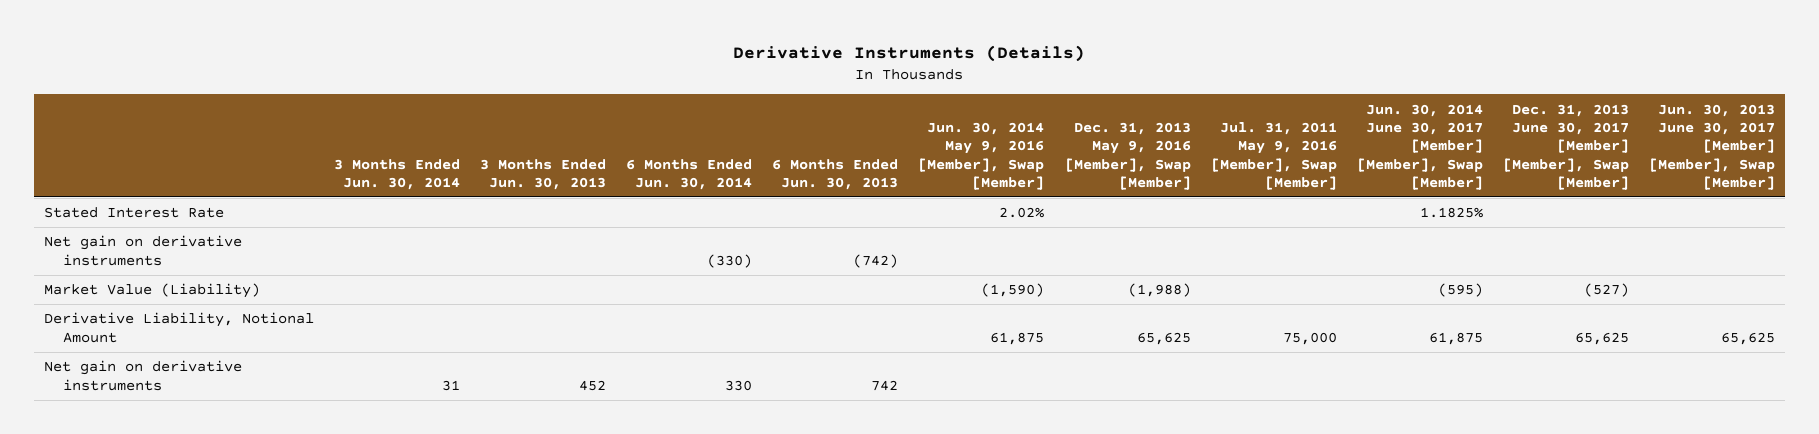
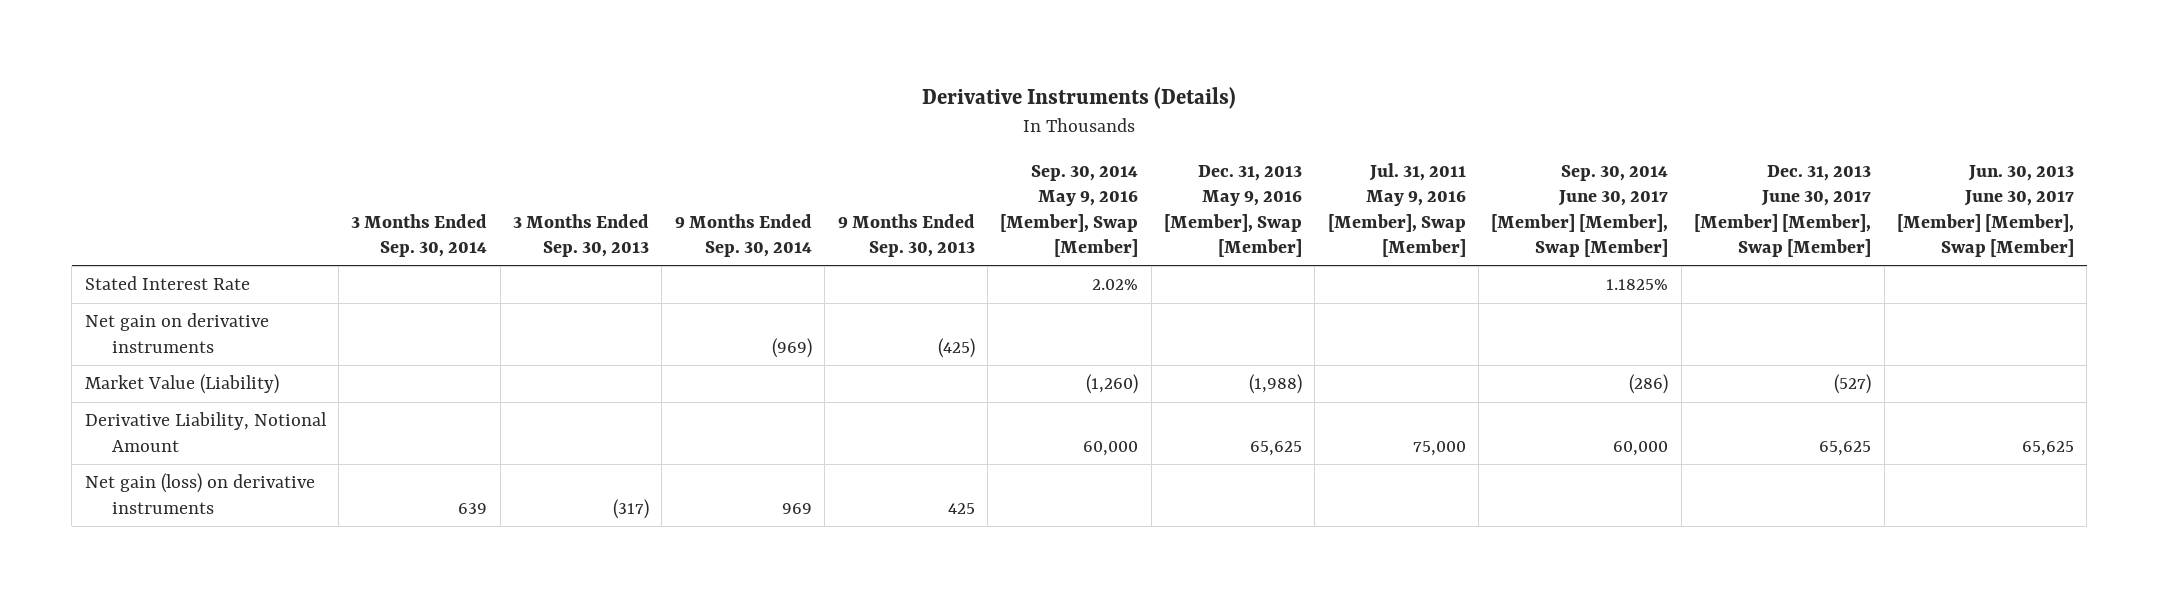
- | 3 Months Ended Jun. 30, 2014 | 3 Months Ended Jun. 30, 2013 | 6 Months Ended Jun. 30, 2014 | 6 Months Ended Jun. 30, 2013 | Jun. 30, 2014 May 9, 2016 [Member], Swap [Member] | Dec. 31, 2013 May 9, 2016 [Member], Swap [Member] | Jul. 31, 2011 May 9, 2016 [Member], Swap [Member] | Jun. 30, 2014 June 30, 2017 [Member] [Member], Swap [Member] | Dec. 31, 2013 June 30, 2017 [Member] [Member], Swap [Member] | Jun. 30, 2013 June 30, 2017 [Member] [Member], Swap [Member]
+ | 3 Months Ended Sep. 30, 2014 | 3 Months Ended Sep. 30, 2013 | 9 Months Ended Sep. 30, 2014 | 9 Months Ended Sep. 30, 2013 | Sep. 30, 2014 May 9, 2016 [Member], Swap [Member] | Dec. 31, 2013 May 9, 2016 [Member], Swap [Member] | Jul. 31, 2011 May 9, 2016 [Member], Swap [Member] | Sep. 30, 2014 June 30, 2017 [Member] [Member], Swap [Member] | Dec. 31, 2013 June 30, 2017 [Member] [Member], Swap [Member] | Jun. 30, 2013 June 30, 2017 [Member] [Member], Swap [Member]
- Net gain on derivative instruments | 31 | 452 | 330 | 742 | | | | | |
+ Net gain (loss) on derivative instruments | 639 | (317) | 969 | 425 | | | | | |

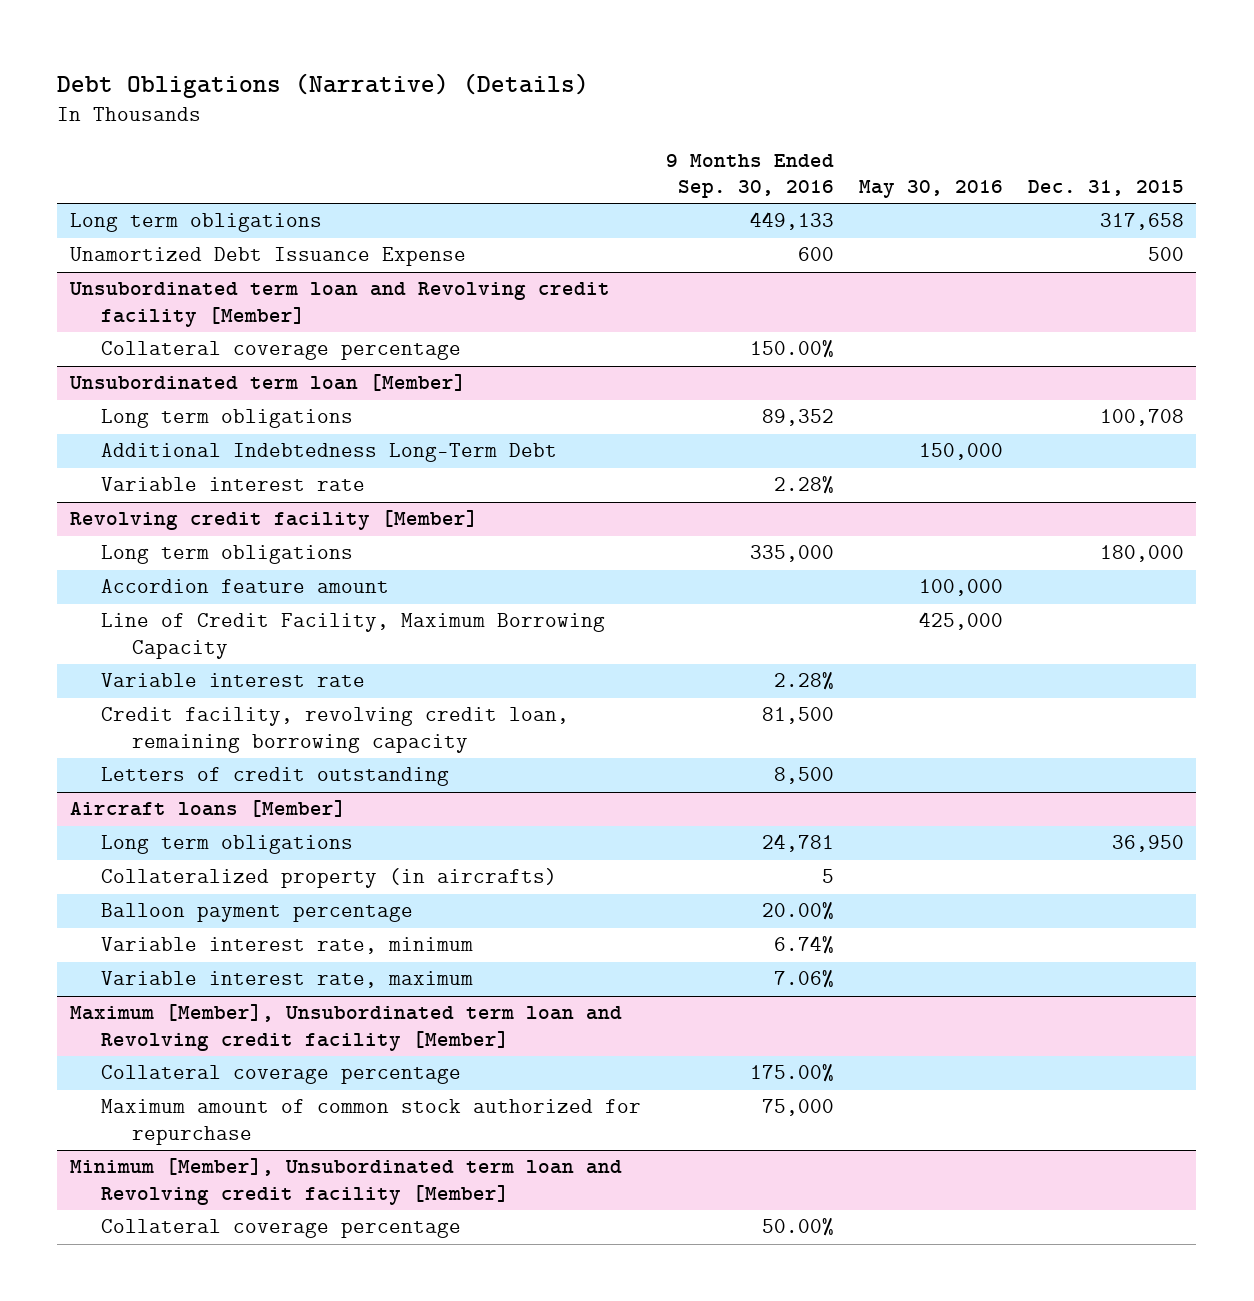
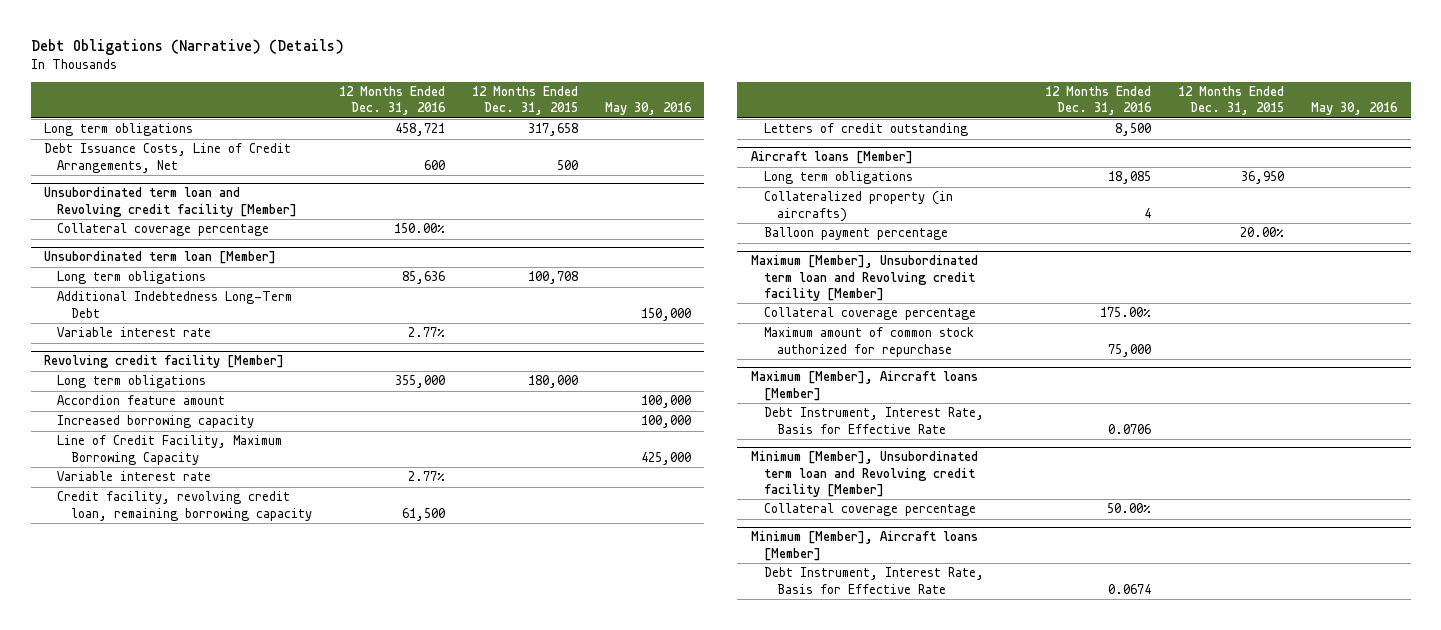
- | 9 Months Ended Sep. 30, 2016 | May 30, 2016 | Dec. 31, 2015
+ | 12 Months Ended Dec. 31, 2016 | 12 Months Ended Dec. 31, 2015 | May 30, 2016
- Unamortized Debt Issuance Expense | 600 | | 500
+ Debt Issuance Costs, Line of Credit Arrangements, Net | 600 | 500 |
@ Revolving credit facility [Member]
+ Increased borrowing capacity | | | 100,000
@ Aircraft loans [Member]
- Variable interest rate, minimum | 6.74% | |
- Variable interest rate, maximum | 7.06% | |
+ Maximum [Member], Aircraft loans [Member]
+ Debt Instrument, Interest Rate, Basis for Effective Rate | 0.0706 | |
+ Minimum [Member], Aircraft loans [Member]
+ Debt Instrument, Interest Rate, Basis for Effective Rate | 0.0674 | |

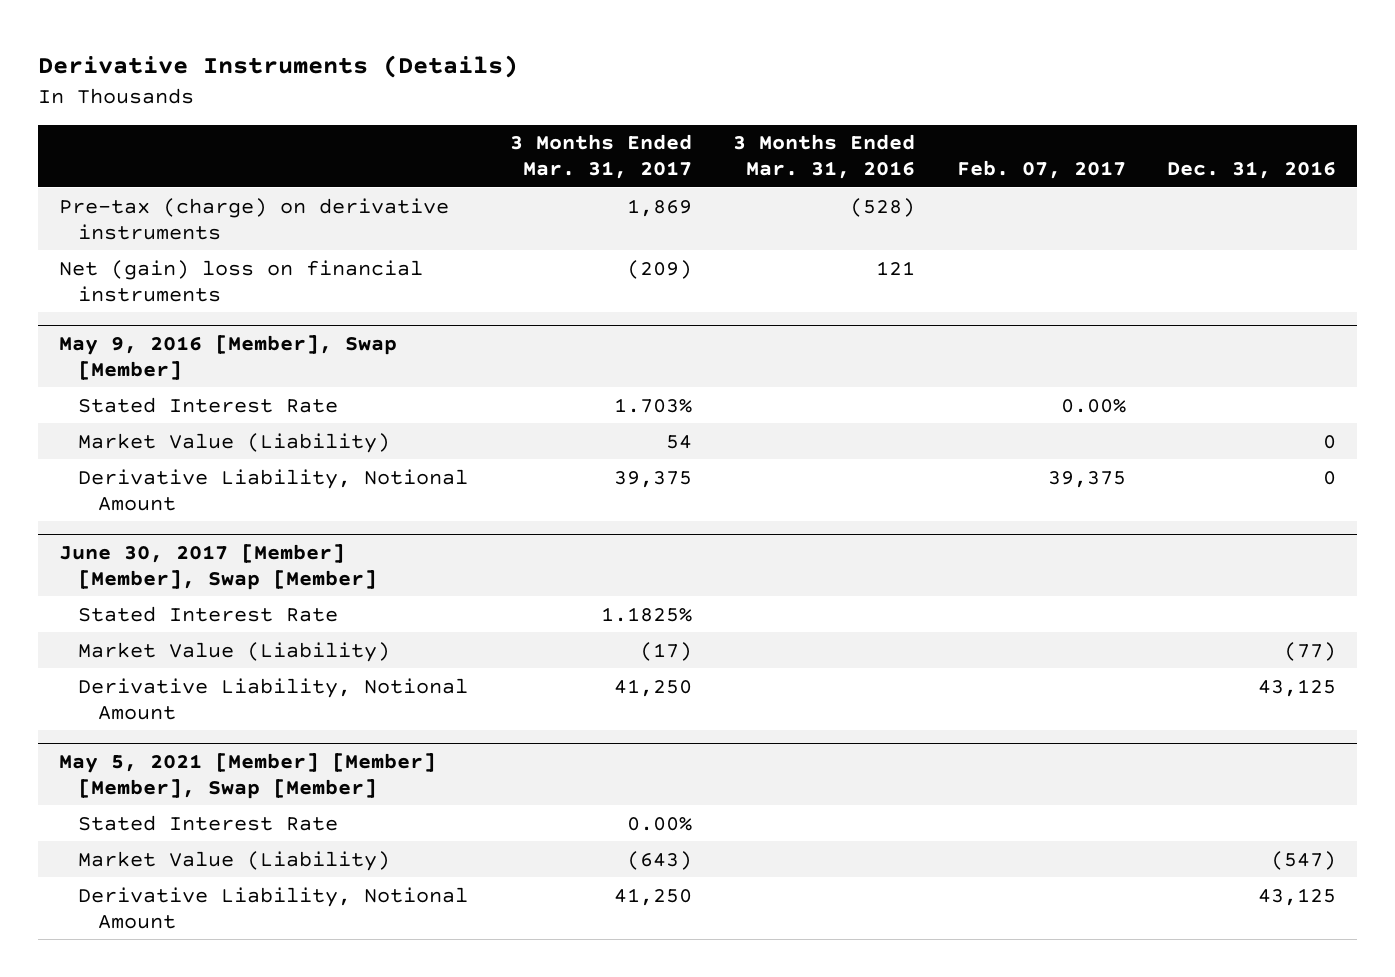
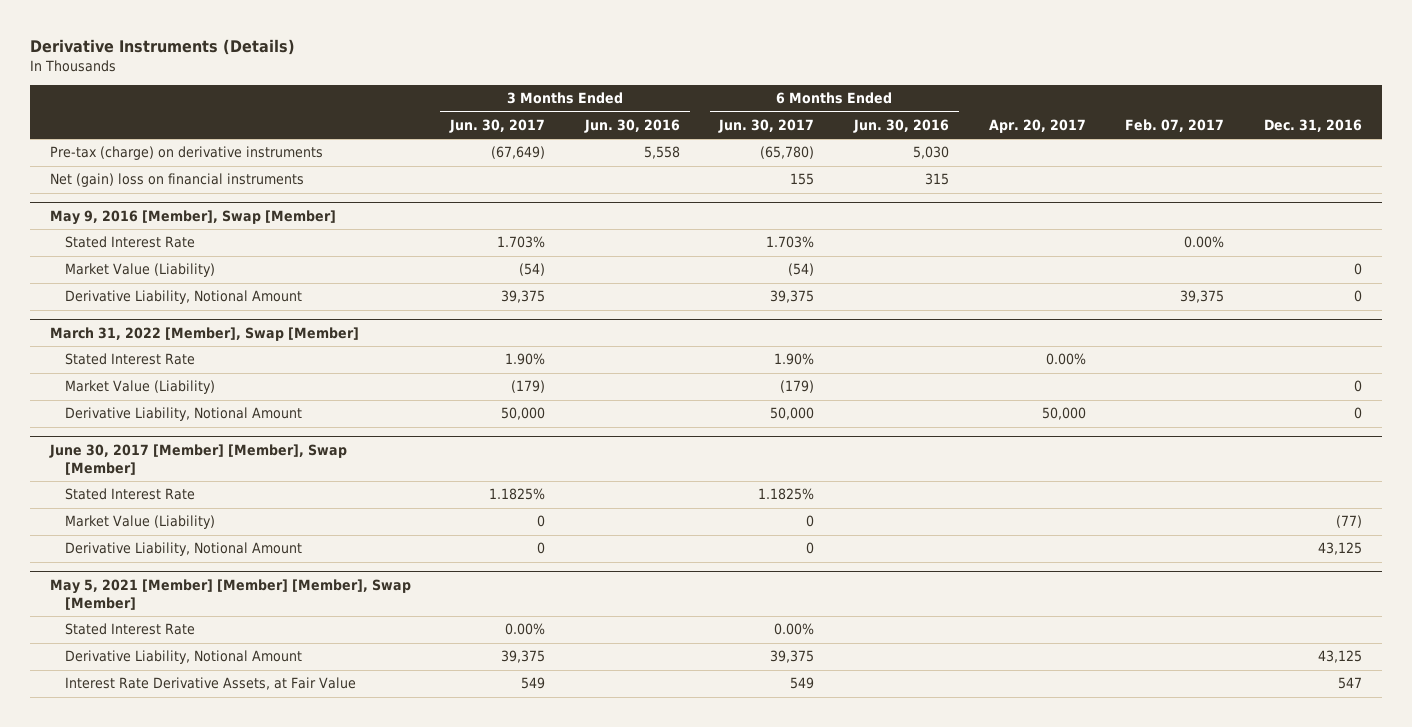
- | 3 Months Ended Mar. 31, 2017 | 3 Months Ended Mar. 31, 2016 | Feb. 07, 2017 | Dec. 31, 2016
+ | 3 Months Ended Jun. 30, 2017 | 3 Months Ended Jun. 30, 2016 | 6 Months Ended Jun. 30, 2017 | 6 Months Ended Jun. 30, 2016 | Apr. 20, 2017 | Feb. 07, 2017 | Dec. 31, 2016
+ March 31, 2022 [Member], Swap [Member]
+ Stated Interest Rate | 1.90% | | 1.90% | | 0.00% | |
+ Market Value (Liability) | (179) | | (179) | | | | 0
+ Derivative Liability, Notional Amount | 50,000 | | 50,000 | | 50,000 | | 0
@ May 5, 2021 [Member] [Member] [Member], Swap [Member]
- Market Value (Liability) | (643) | | | (547)
+ Interest Rate Derivative Assets, at Fair Value | 549 | | 549 | | | | 547

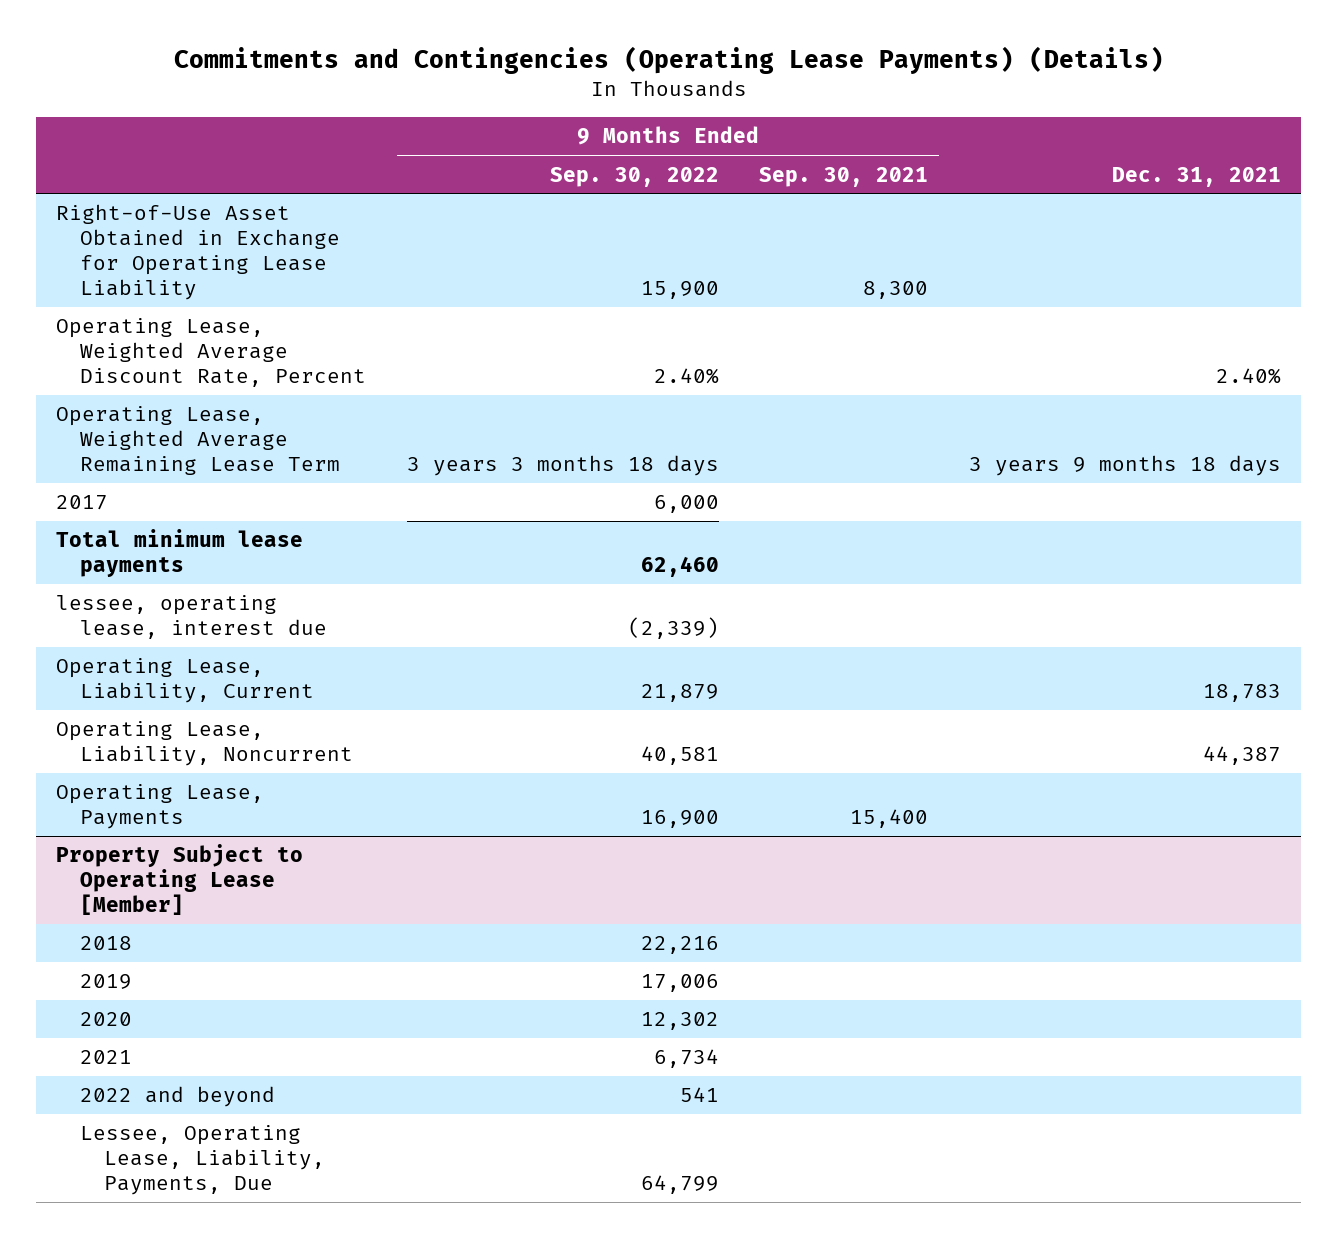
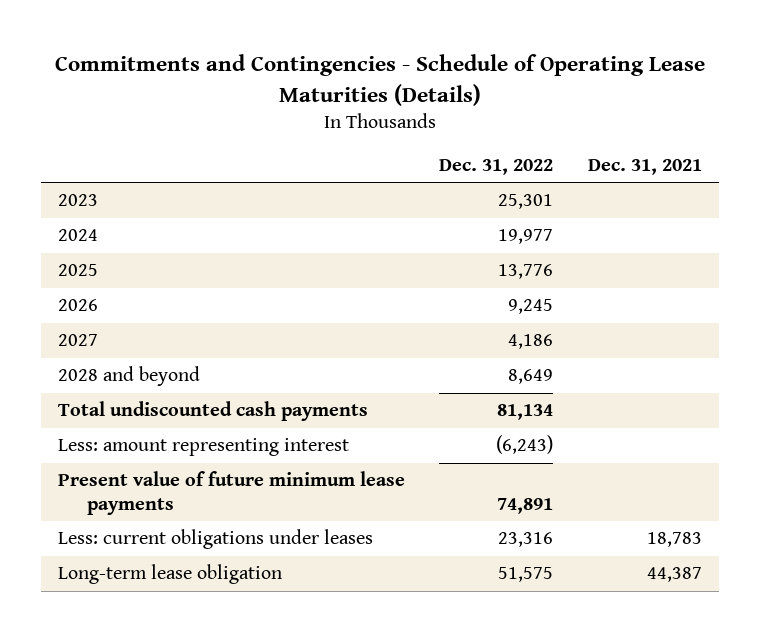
- Commitments and Contingencies (Operating Lease Payments) (Details)
+ Commitments and Contingencies - Schedule of Operating Lease Maturities (Details)
- | 9 Months Ended Sep. 30, 2022 | 9 Months Ended Sep. 30, 2021 | Dec. 31, 2021
+ | Dec. 31, 2022 | Dec. 31, 2021
- Right-of-Use Asset Obtained in Exchange for Operating Lease Liability | 15,900 | 8,300 |
- Operating Lease, Weighted Average Discount Rate, Percent | 2.40% | | 2.40%
- Operating Lease, Weighted Average Remaining Lease Term | 3 years 3 months 18 days | | 3 years 9 months 18 days
- 2017 | 6,000 | |
- Total minimum lease payments | 62,460 | |
- lessee, operating lease, interest due | (2,339) | |
- Operating Lease, Liability, Current | 21,879 | | 18,783
- Operating Lease, Liability, Noncurrent | 40,581 | | 44,387
- Operating Lease, Payments | 16,900 | 15,400 |
- Property Subject to Operating Lease [Member]
- 2018 | 22,216 | |
- 2019 | 17,006 | |
- 2020 | 12,302 | |
- 2021 | 6,734 | |
- 2022 and beyond | 541 | |
- Lessee, Operating Lease, Liability, Payments, Due | 64,799 | |
+ 2023 | 25,301 |
+ 2024 | 19,977 |
+ 2025 | 13,776 |
+ 2026 | 9,245 |
+ 2027 | 4,186 |
+ 2028 and beyond | 8,649 |
+ Total undiscounted cash payments | 81,134 |
+ Less: amount representing interest | (6,243) |
+ Present value of future minimum lease payments | 74,891 |
+ Less: current obligations under leases | 23,316 | 18,783
+ Long-term lease obligation | 51,575 | 44,387

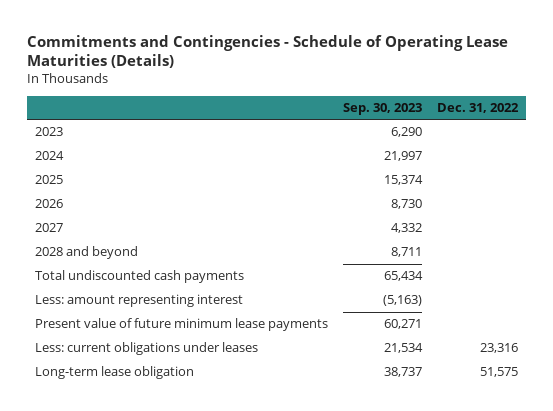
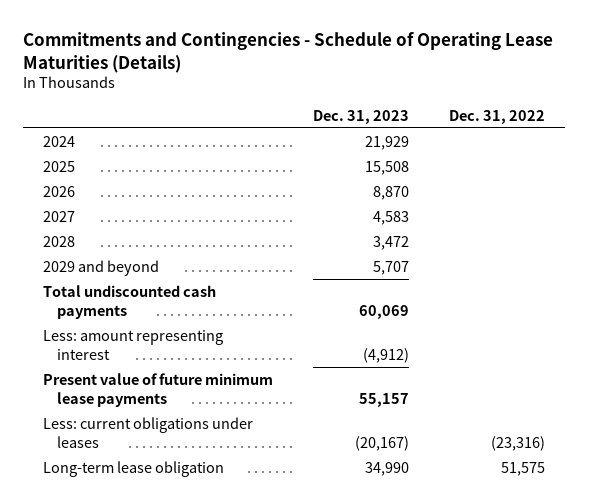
- | Sep. 30, 2023 | Dec. 31, 2022
+ | Dec. 31, 2023 | Dec. 31, 2022
- 2023 | 6,290 |
- 2028 and beyond | 8,711 |
+ 2028 | 3,472 |
+ 2029 and beyond | 5,707 |
- Less: current obligations under leases | 21,534 | 23,316
+ Less: current obligations under leases | (20,167) | (23,316)

